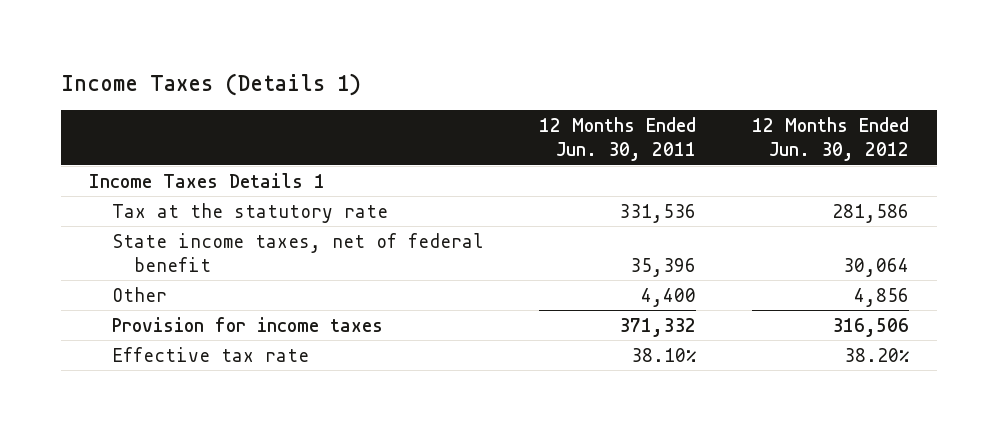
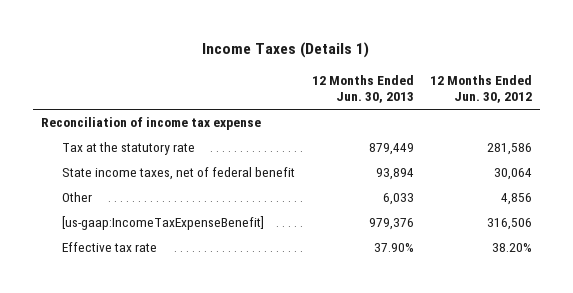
- | 12 Months Ended Jun. 30, 2011 | 12 Months Ended Jun. 30, 2012
+ | 12 Months Ended Jun. 30, 2013 | 12 Months Ended Jun. 30, 2012
- Income Taxes Details 1
+ Reconciliation of income tax expense
- Provision for income taxes | 371,332 | 316,506
+ [us-gaap:IncomeTaxExpenseBenefit] | 979,376 | 316,506

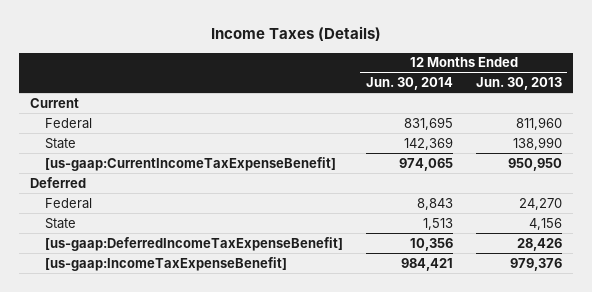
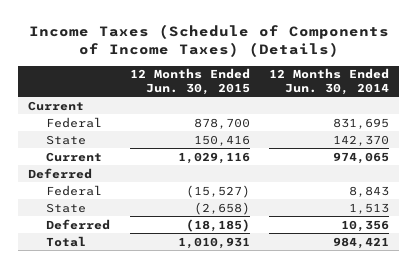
- Income Taxes (Details)
+ Income Taxes (Schedule of Components of Income Taxes) (Details)
- | 12 Months Ended Jun. 30, 2014 | 12 Months Ended Jun. 30, 2013
+ | 12 Months Ended Jun. 30, 2015 | 12 Months Ended Jun. 30, 2014
- State | 142,369 | 138,990
- [us-gaap:CurrentIncomeTaxExpenseBenefit] | 974,065 | 950,950
+ State | 150,416 | 142,370
+ Current | 1,029,116 | 974,065
- [us-gaap:DeferredIncomeTaxExpenseBenefit] | 10,356 | 28,426
- [us-gaap:IncomeTaxExpenseBenefit] | 984,421 | 979,376
+ Deferred | (18,185) | 10,356
+ Total | 1,010,931 | 984,421

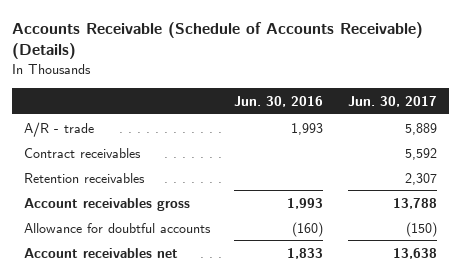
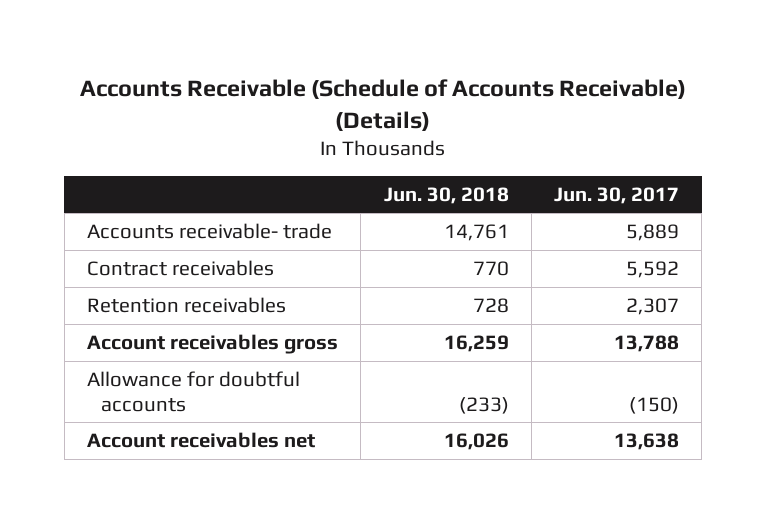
- | Jun. 30, 2016 | Jun. 30, 2017
+ | Jun. 30, 2018 | Jun. 30, 2017
- A/R - trade | 1,993 | 5,889
+ Accounts receivable- trade | 14,761 | 5,889

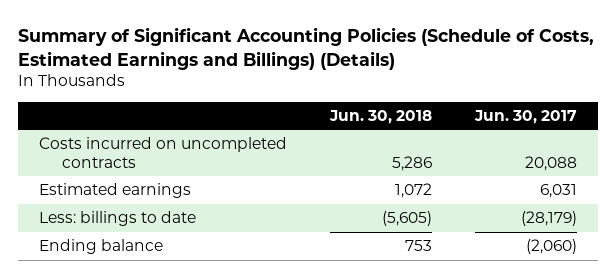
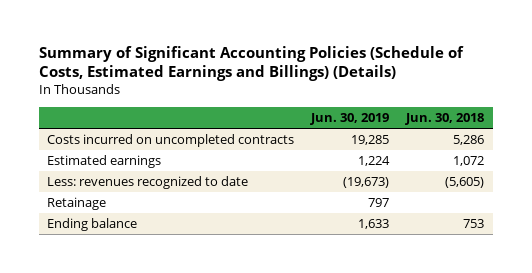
- | Jun. 30, 2018 | Jun. 30, 2017
+ | Jun. 30, 2019 | Jun. 30, 2018
- Less: billings to date | (5,605) | (28,179)
+ Less: revenues recognized to date | (19,673) | (5,605)
+ Retainage | 797 |

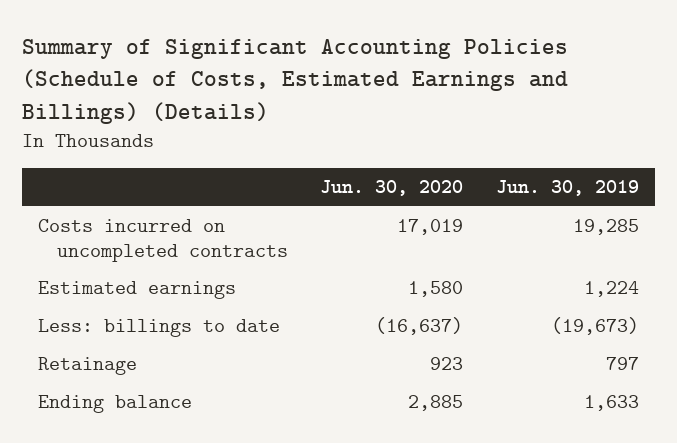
- | Jun. 30, 2019 | Jun. 30, 2018
+ | Jun. 30, 2020 | Jun. 30, 2019
- Less: revenues recognized to date | (19,673) | (5,605)
+ Less: billings to date | (16,637) | (19,673)

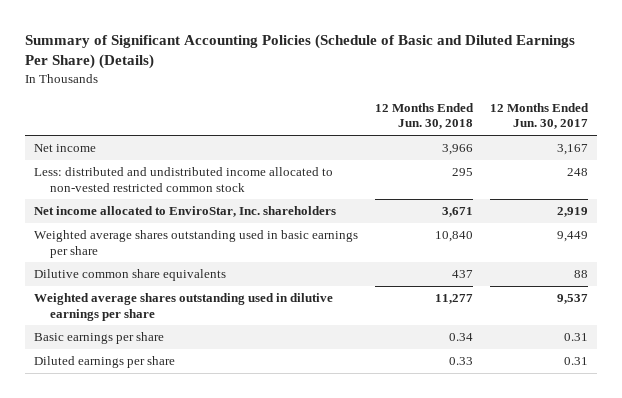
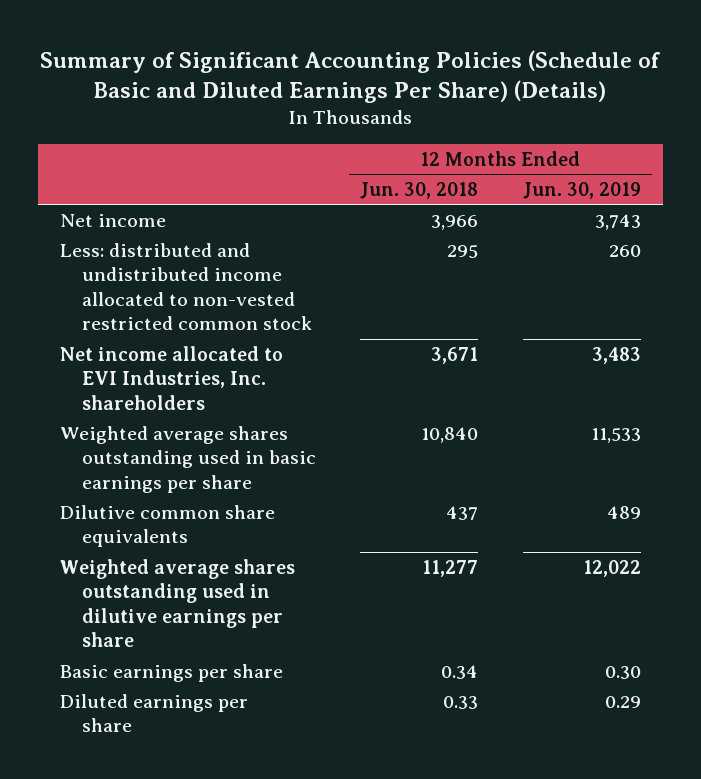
- | 12 Months Ended Jun. 30, 2018 | 12 Months Ended Jun. 30, 2017
+ | 12 Months Ended Jun. 30, 2018 | 12 Months Ended Jun. 30, 2019
- Net income allocated to EnviroStar, Inc. shareholders | 3,671 | 2,919
+ Net income allocated to EVI Industries, Inc. shareholders | 3,671 | 3,483

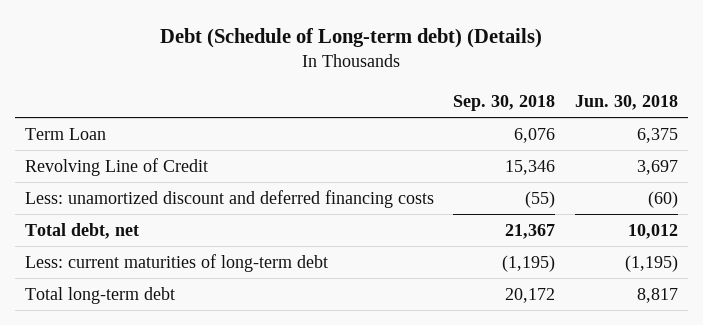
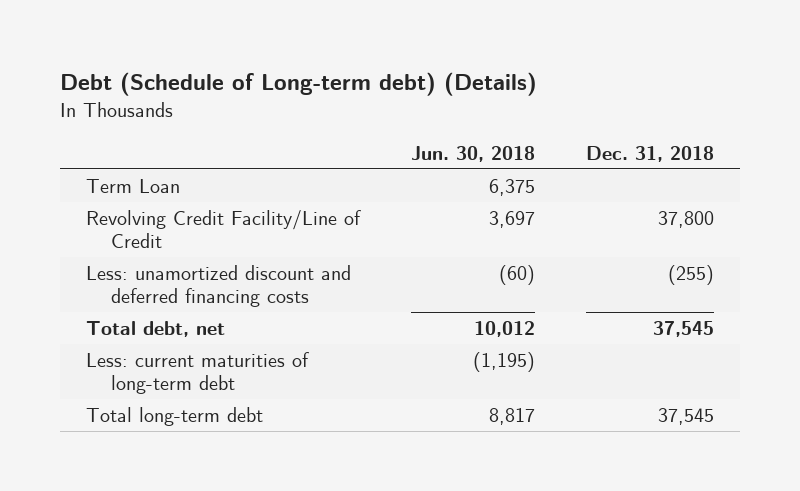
- | Sep. 30, 2018 | Jun. 30, 2018
+ | Jun. 30, 2018 | Dec. 31, 2018
- Revolving Line of Credit | 15,346 | 3,697
+ Revolving Credit Facility/Line of Credit | 3,697 | 37,800

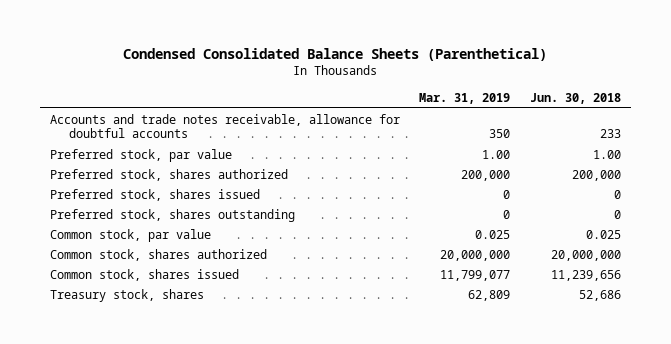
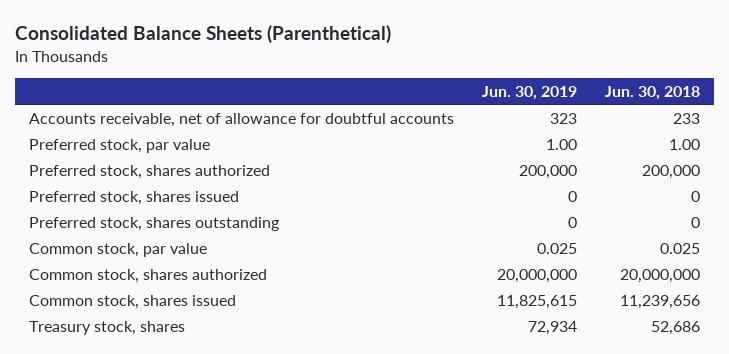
- Condensed Consolidated Balance Sheets (Parenthetical)
+ Consolidated Balance Sheets (Parenthetical)
- | Mar. 31, 2019 | Jun. 30, 2018
+ | Jun. 30, 2019 | Jun. 30, 2018
- Accounts and trade notes receivable, allowance for doubtful accounts | 350 | 233
+ Accounts receivable, net of allowance for doubtful accounts | 323 | 233

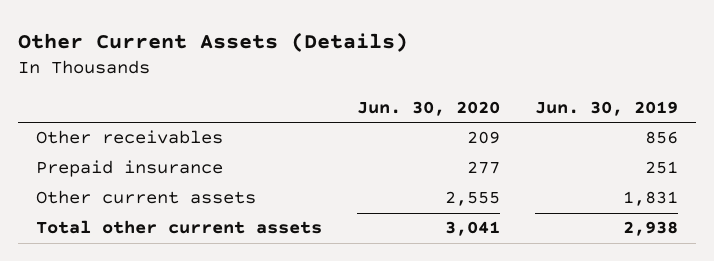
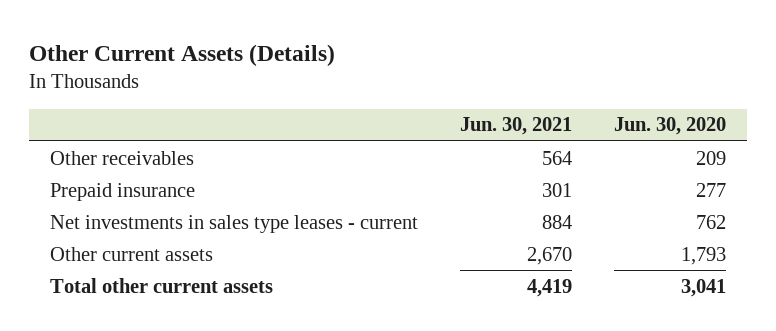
- | Jun. 30, 2020 | Jun. 30, 2019
+ | Jun. 30, 2021 | Jun. 30, 2020
- Other current assets | 2,555 | 1,831
+ Net investments in sales type leases - current | 884 | 762
+ Other current assets | 2,670 | 1,793

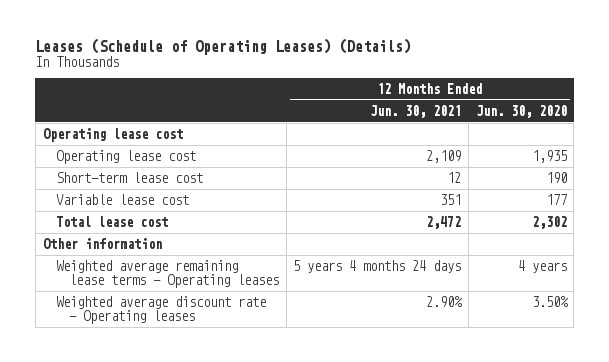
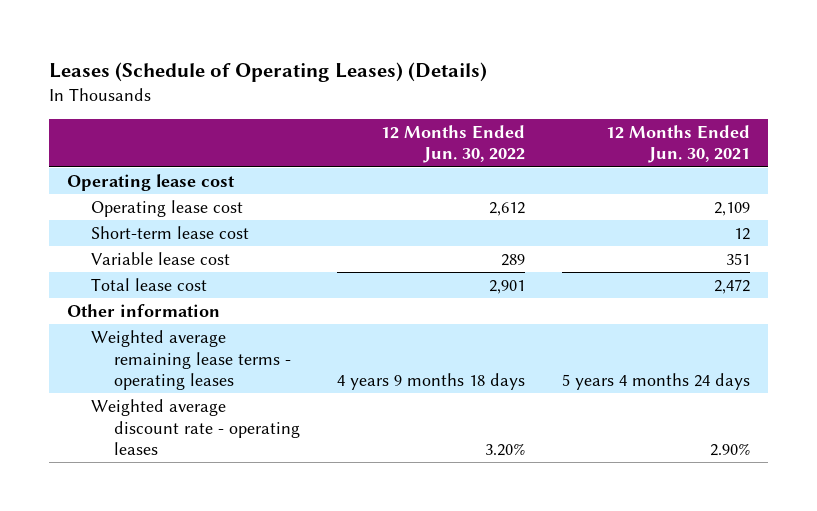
- | 12 Months Ended Jun. 30, 2021 | 12 Months Ended Jun. 30, 2020
+ | 12 Months Ended Jun. 30, 2022 | 12 Months Ended Jun. 30, 2021
- Weighted average remaining lease terms - Operating leases | 5 years 4 months 24 days | 4 years
- Weighted average discount rate - Operating leases | 2.90% | 3.50%
+ Weighted average remaining lease terms - operating leases | 4 years 9 months 18 days | 5 years 4 months 24 days
+ Weighted average discount rate - operating leases | 3.20% | 2.90%

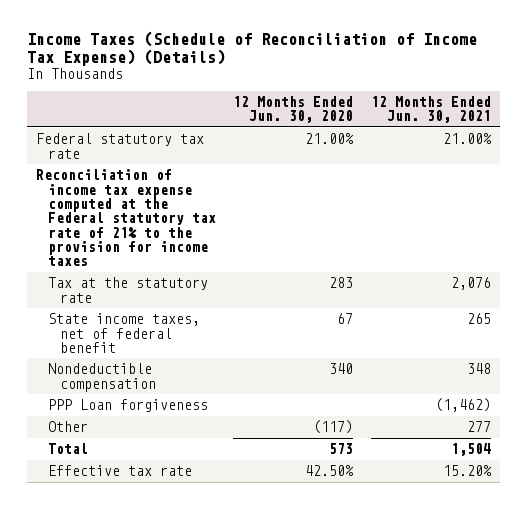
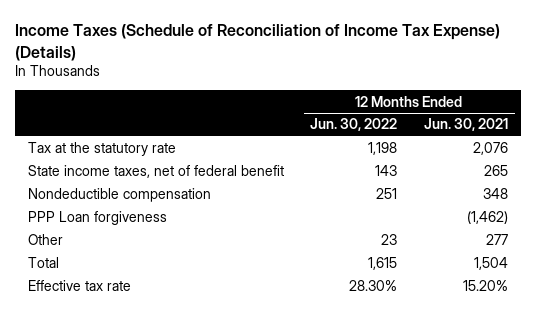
- | 12 Months Ended Jun. 30, 2020 | 12 Months Ended Jun. 30, 2021
+ | 12 Months Ended Jun. 30, 2022 | 12 Months Ended Jun. 30, 2021
- Federal statutory tax rate | 21.00% | 21.00%
- Reconciliation of income tax expense computed at the Federal statutory tax rate of 21% to the provision for income taxes

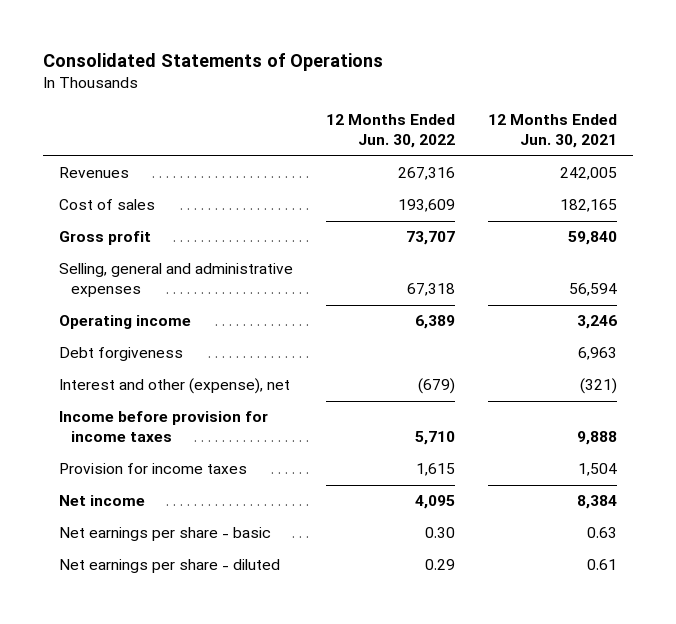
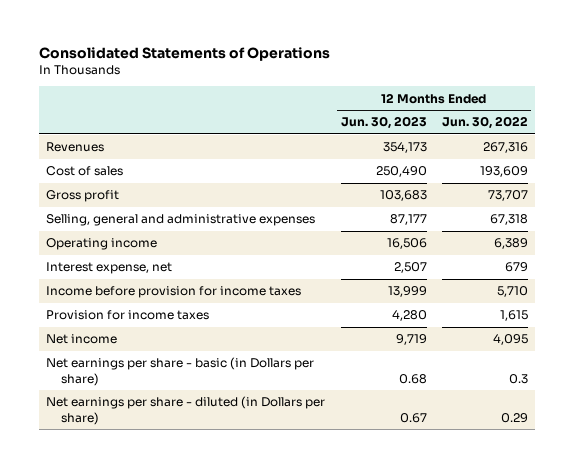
- | 12 Months Ended Jun. 30, 2022 | 12 Months Ended Jun. 30, 2021
+ | 12 Months Ended Jun. 30, 2023 | 12 Months Ended Jun. 30, 2022
- Debt forgiveness | | 6,963
- Interest and other (expense), net | (679) | (321)
+ Interest expense, net | 2,507 | 679
- Net earnings per share - basic | 0.30 | 0.63
- Net earnings per share - diluted | 0.29 | 0.61
+ Net earnings per share - basic (in Dollars per share) | 0.68 | 0.3
+ Net earnings per share - diluted (in Dollars per share) | 0.67 | 0.29

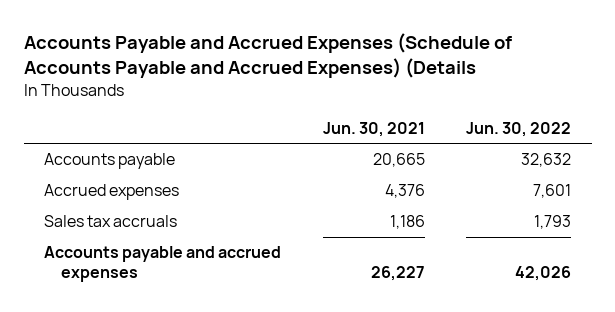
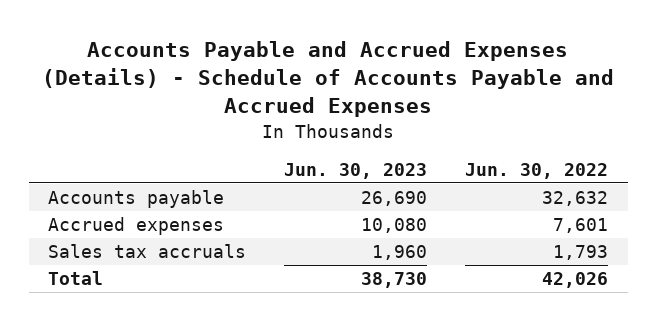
- Accounts Payable and Accrued Expenses (Schedule of Accounts Payable and Accrued Expenses) (Details
+ Accounts Payable and Accrued Expenses (Details) - Schedule of Accounts Payable and Accrued Expenses
- | Jun. 30, 2021 | Jun. 30, 2022
+ | Jun. 30, 2023 | Jun. 30, 2022
- Accounts payable and accrued expenses | 26,227 | 42,026
+ Total | 38,730 | 42,026

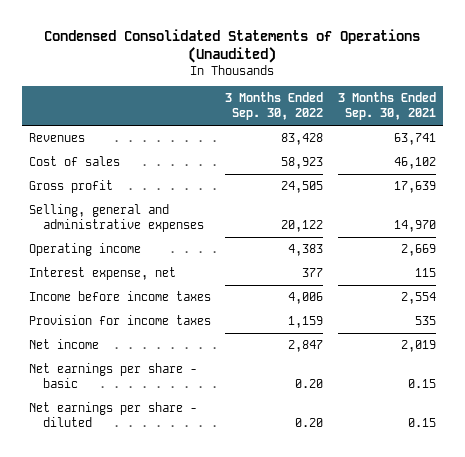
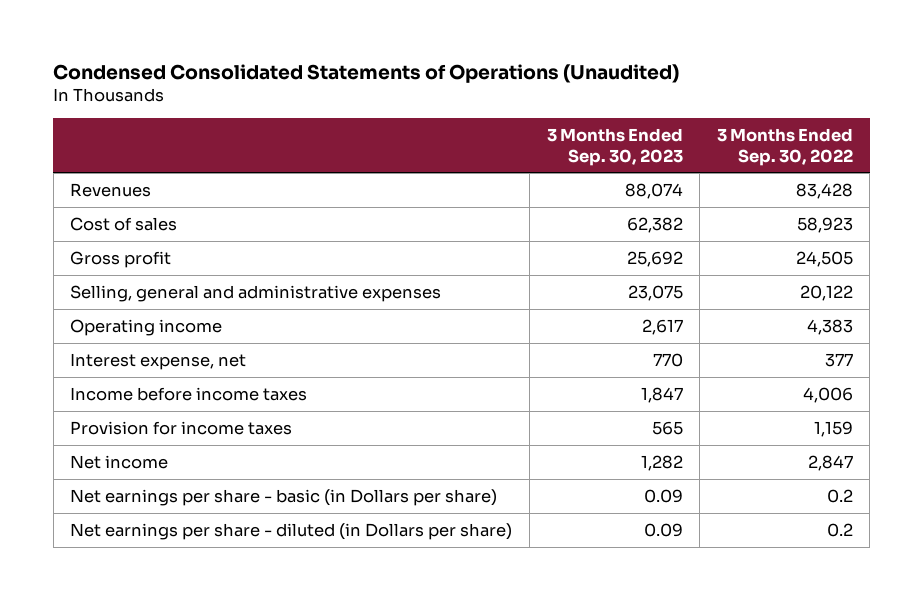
- | 3 Months Ended Sep. 30, 2022 | 3 Months Ended Sep. 30, 2021
+ | 3 Months Ended Sep. 30, 2023 | 3 Months Ended Sep. 30, 2022
- Net earnings per share - basic | 0.20 | 0.15
- Net earnings per share - diluted | 0.20 | 0.15
+ Net earnings per share - basic (in Dollars per share) | 0.09 | 0.2
+ Net earnings per share - diluted (in Dollars per share) | 0.09 | 0.2

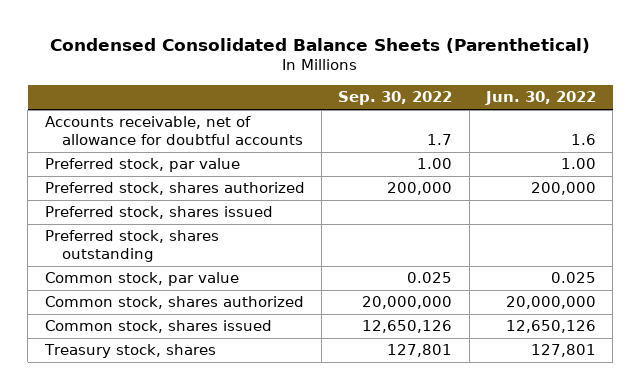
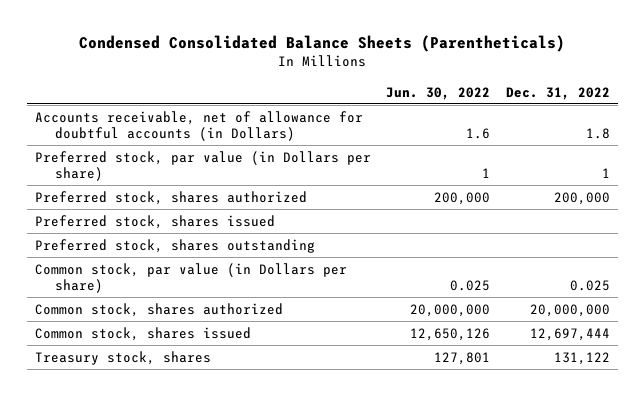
- Condensed Consolidated Balance Sheets (Parenthetical)
+ Condensed Consolidated Balance Sheets (Parentheticals)
- | Sep. 30, 2022 | Jun. 30, 2022
+ | Jun. 30, 2022 | Dec. 31, 2022
- Accounts receivable, net of allowance for doubtful accounts | 1.7 | 1.6
- Preferred stock, par value | 1.00 | 1.00
+ Accounts receivable, net of allowance for doubtful accounts (in Dollars) | 1.6 | 1.8
+ Preferred stock, par value (in Dollars per share) | 1 | 1
- Common stock, par value | 0.025 | 0.025
+ Common stock, par value (in Dollars per share) | 0.025 | 0.025

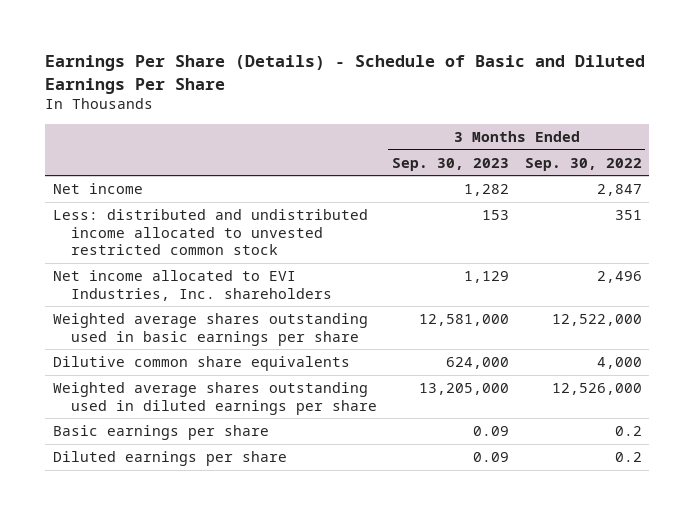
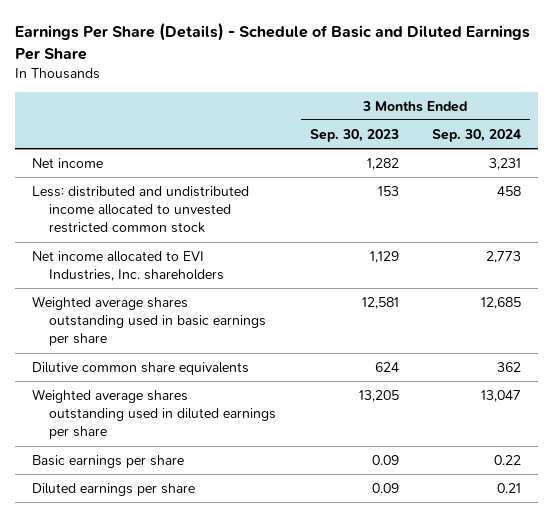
- | 3 Months Ended Sep. 30, 2023 | 3 Months Ended Sep. 30, 2022
+ | 3 Months Ended Sep. 30, 2023 | 3 Months Ended Sep. 30, 2024
- Weighted average shares outstanding used in basic earnings per share | 12,581,000 | 12,522,000
- Dilutive common share equivalents | 624,000 | 4,000
- Weighted average shares outstanding used in diluted earnings per share | 13,205,000 | 12,526,000
+ Weighted average shares outstanding used in basic earnings per share | 12,581 | 12,685
+ Dilutive common share equivalents | 624 | 362
+ Weighted average shares outstanding used in diluted earnings per share | 13,205 | 13,047

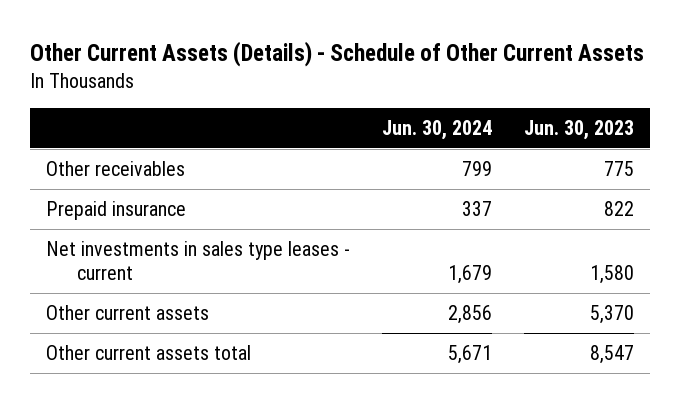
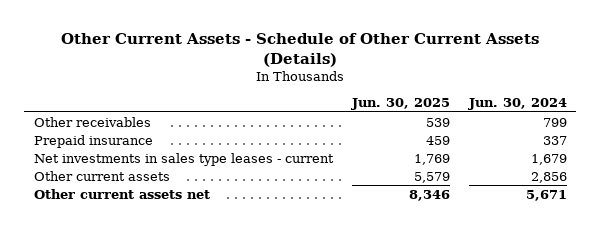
- Other Current Assets (Details) - Schedule of Other Current Assets
+ Other Current Assets - Schedule of Other Current Assets (Details)
- | Jun. 30, 2024 | Jun. 30, 2023
+ | Jun. 30, 2025 | Jun. 30, 2024
- Other current assets total | 5,671 | 8,547
+ Other current assets net | 8,346 | 5,671

